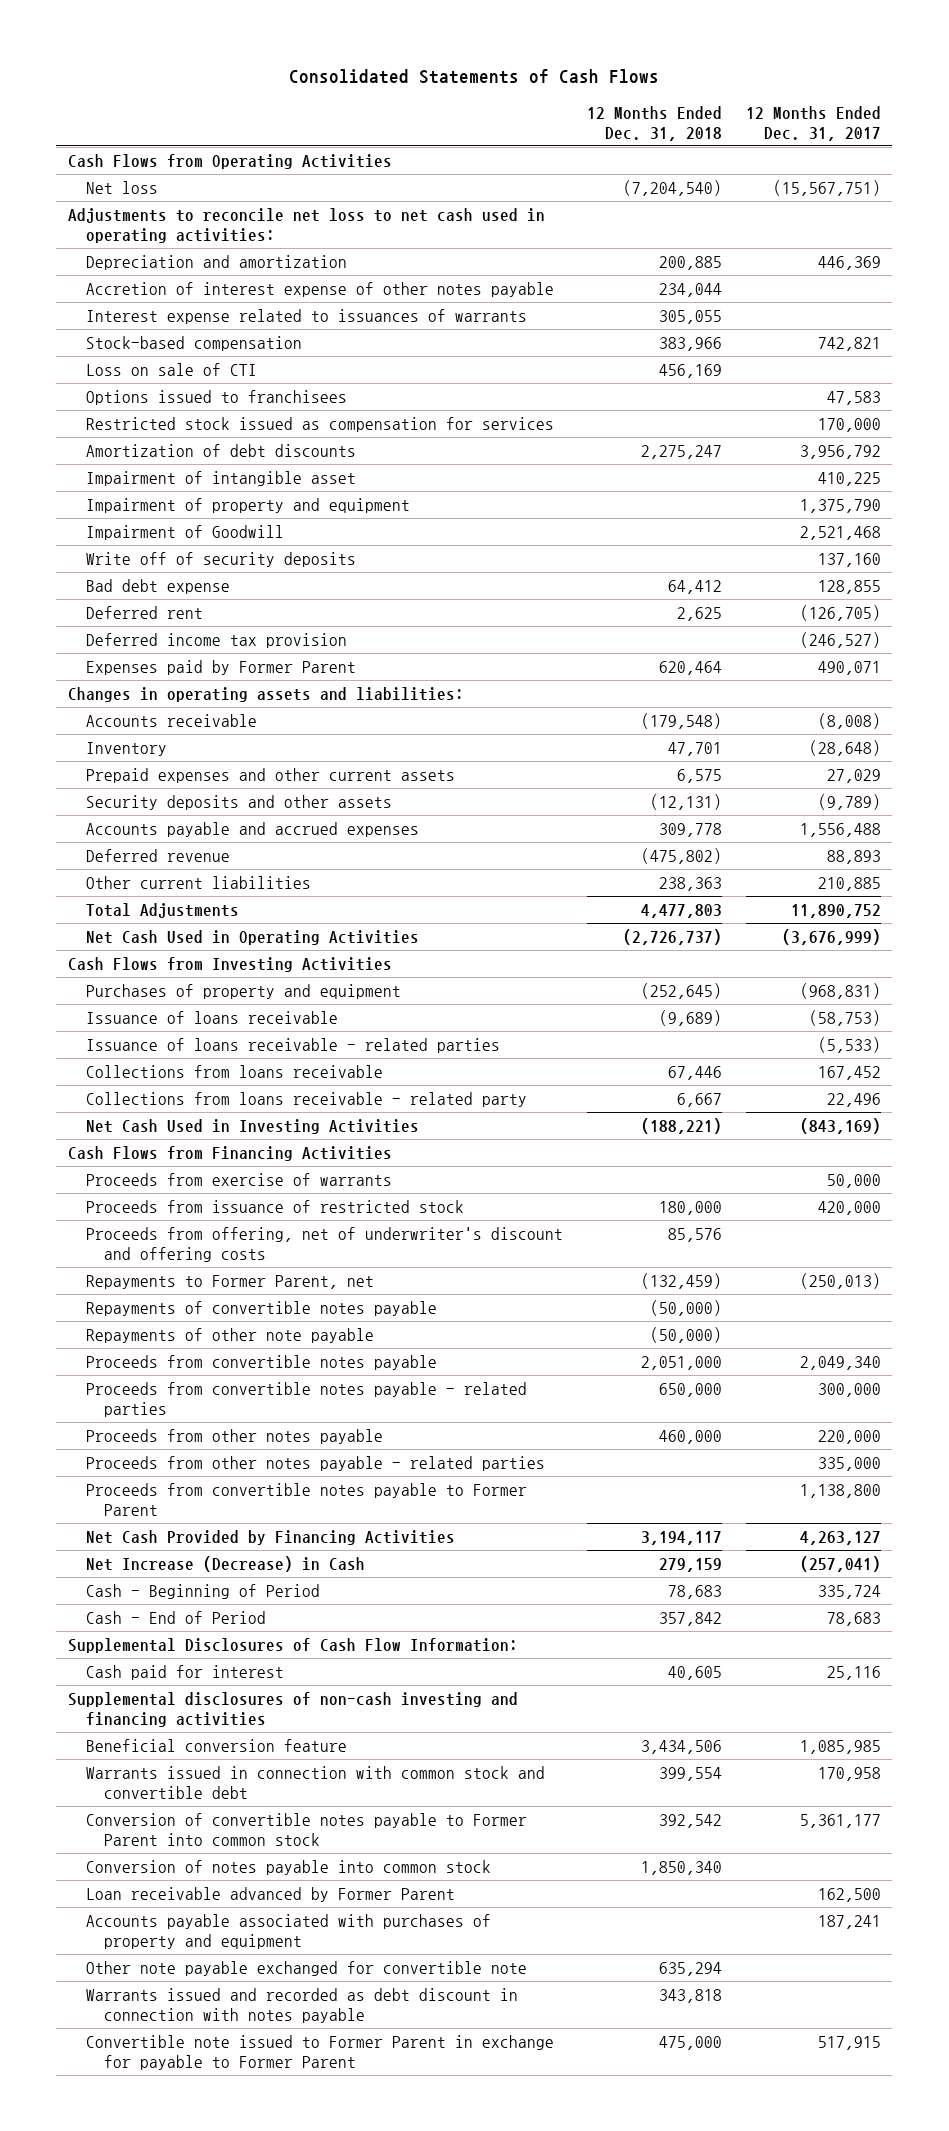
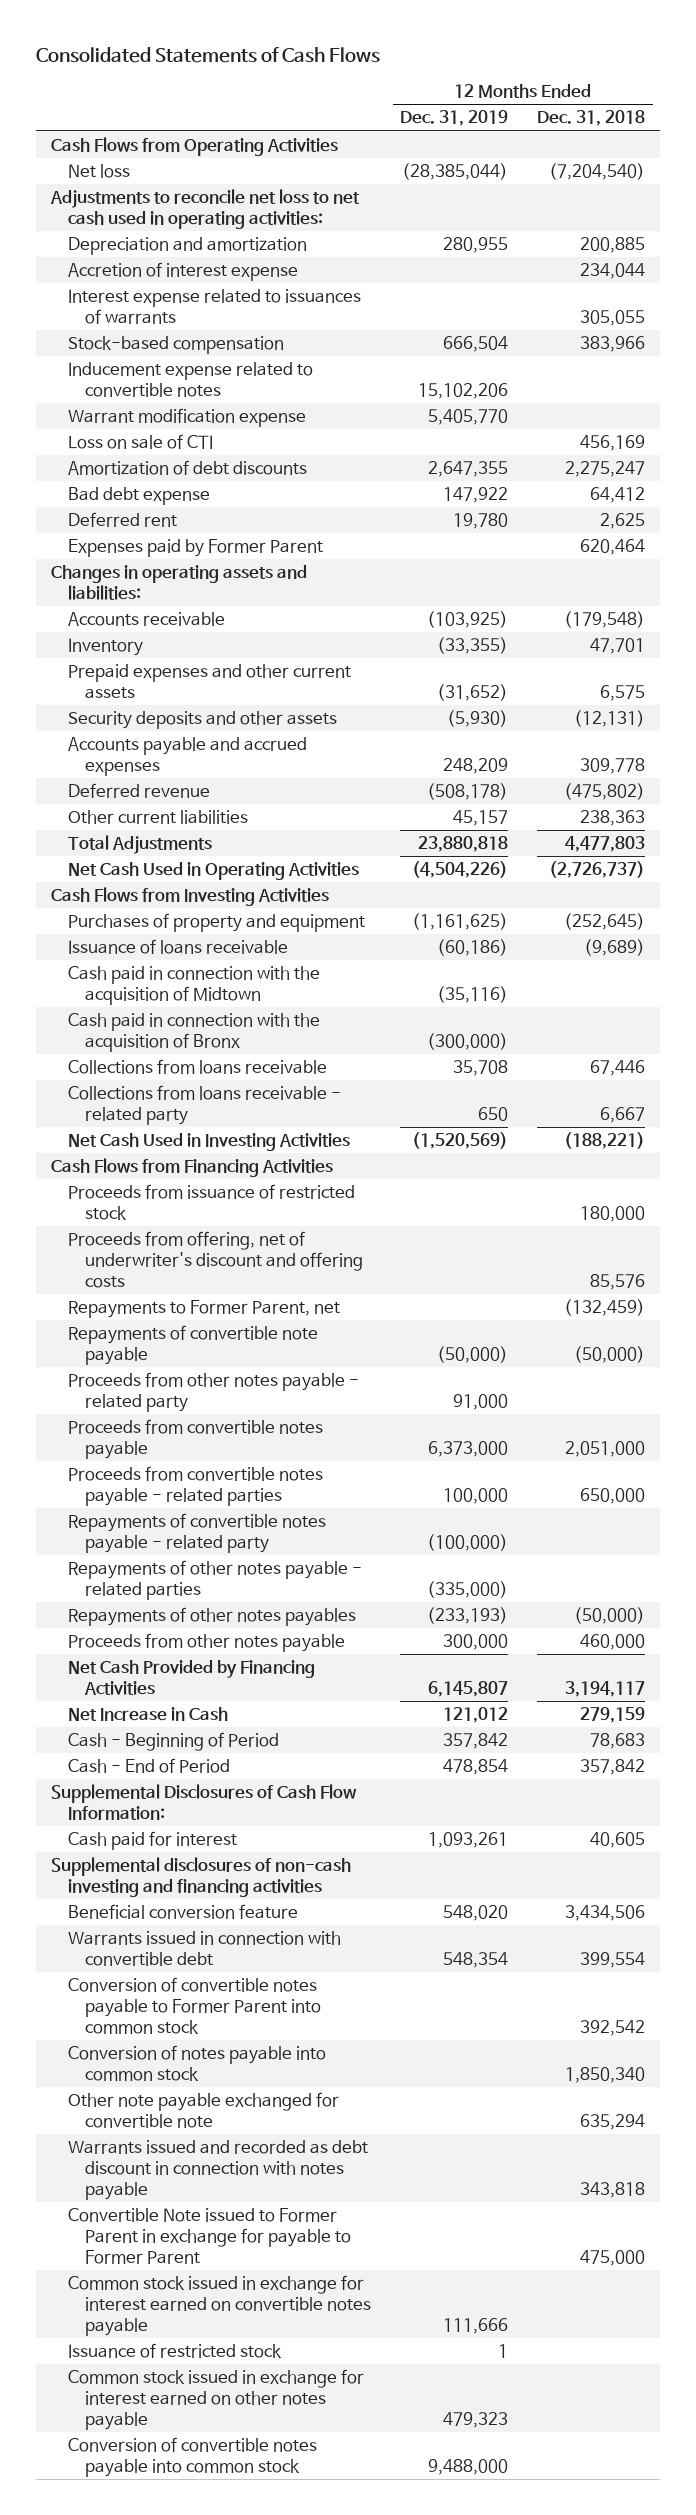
- | 12 Months Ended Dec. 31, 2018 | 12 Months Ended Dec. 31, 2017
+ | 12 Months Ended Dec. 31, 2019 | 12 Months Ended Dec. 31, 2018
- Accretion of interest expense of other notes payable | 234,044 |
+ Accretion of interest expense | | 234,044
+ Inducement expense related to convertible notes | 15,102,206 |
+ Warrant modification expense | 5,405,770 |
- Options issued to franchisees | | 47,583
- Restricted stock issued as compensation for services | | 170,000
- Impairment of intangible asset | | 410,225
- Impairment of property and equipment | | 1,375,790
- Impairment of Goodwill | | 2,521,468
- Write off of security deposits | | 137,160
- Deferred income tax provision | | (246,527)
- Issuance of loans receivable - related parties | | (5,533)
+ Cash paid in connection with the acquisition of Midtown | (35,116) |
+ Cash paid in connection with the acquisition of Bronx | (300,000) |
- Proceeds from exercise of warrants | | 50,000
- Repayments of convertible notes payable | (50,000) |
- Repayments of other note payable | (50,000) |
+ Repayments of convertible note payable | (50,000) | (50,000)
+ Proceeds from other notes payable - related party | 91,000 |
+ Repayments of convertible notes payable - related party | (100,000) |
+ Repayments of other notes payable - related parties | (335,000) |
+ Repayments of other notes payables | (233,193) | (50,000)
- Proceeds from other notes payable - related parties | | 335,000
- Proceeds from convertible notes payable to Former Parent | | 1,138,800
- Net Increase (Decrease) in Cash | 279,159 | (257,041)
+ Net Increase in Cash | 121,012 | 279,159
- Warrants issued in connection with common stock and convertible debt | 399,554 | 170,958
+ Warrants issued in connection with convertible debt | 548,354 | 399,554
- Loan receivable advanced by Former Parent | | 162,500
- Accounts payable associated with purchases of property and equipment | | 187,241
- Convertible note issued to Former Parent in exchange for payable to Former Parent | 475,000 | 517,915
+ Convertible Note issued to Former Parent in exchange for payable to Former Parent | | 475,000
+ Common stock issued in exchange for interest earned on convertible notes payable | 111,666 |
+ Issuance of restricted stock | 1 |
+ Common stock issued in exchange for interest earned on other notes payable | 479,323 |
+ Conversion of convertible notes payable into common stock | 9,488,000 |

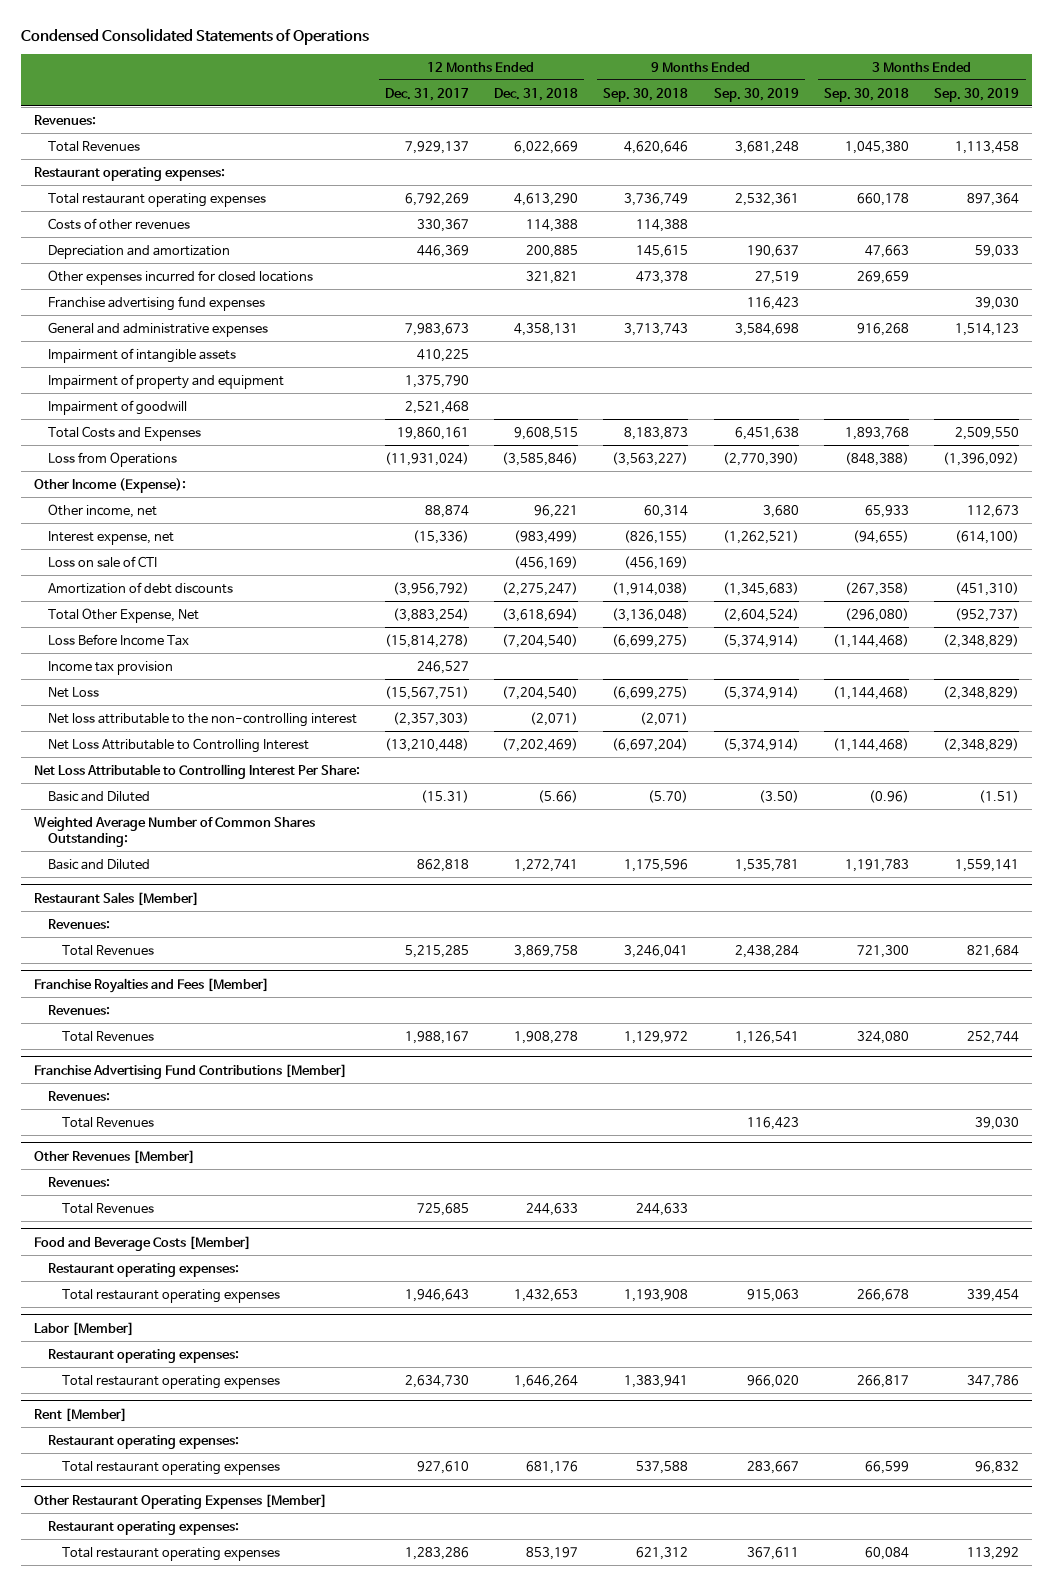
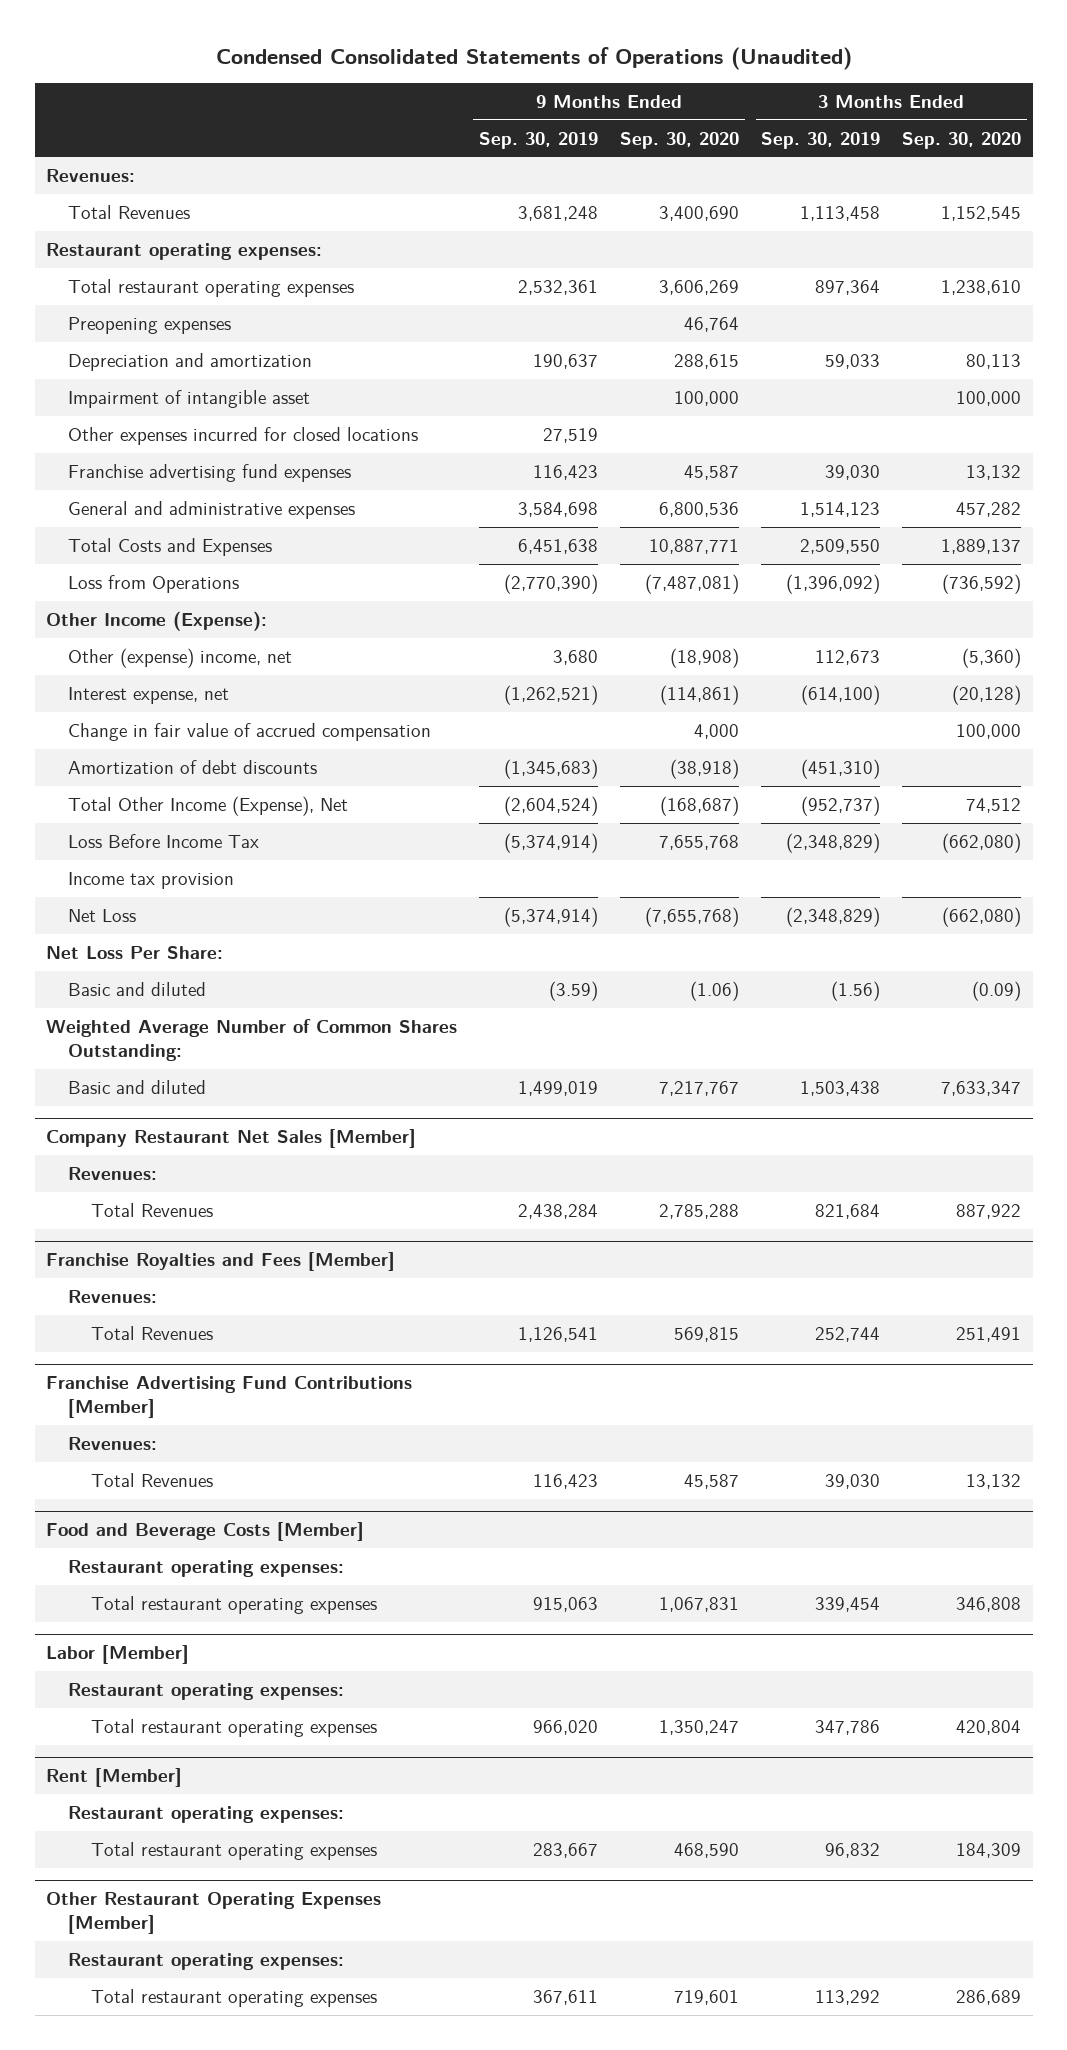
- Condensed Consolidated Statements of Operations
+ Condensed Consolidated Statements of Operations (Unaudited)
- | 12 Months Ended Dec. 31, 2017 | 12 Months Ended Dec. 31, 2018 | 9 Months Ended Sep. 30, 2018 | 9 Months Ended Sep. 30, 2019 | 3 Months Ended Sep. 30, 2018 | 3 Months Ended Sep. 30, 2019
+ | 9 Months Ended Sep. 30, 2019 | 9 Months Ended Sep. 30, 2020 | 3 Months Ended Sep. 30, 2019 | 3 Months Ended Sep. 30, 2020
- Costs of other revenues | 330,367 | 114,388 | 114,388 | | |
+ Preopening expenses | | 46,764 | |
+ Impairment of intangible asset | | 100,000 | | 100,000
- Impairment of intangible assets | 410,225 | | | | |
- Impairment of property and equipment | 1,375,790 | | | | |
- Impairment of goodwill | 2,521,468 | | | | |
- Other income, net | 88,874 | 96,221 | 60,314 | 3,680 | 65,933 | 112,673
+ Other (expense) income, net | 3,680 | (18,908) | 112,673 | (5,360)
- Loss on sale of CTI | | (456,169) | (456,169) | | |
+ Change in fair value of accrued compensation | | 4,000 | | 100,000
- Total Other Expense, Net | (3,883,254) | (3,618,694) | (3,136,048) | (2,604,524) | (296,080) | (952,737)
+ Total Other Income (Expense), Net | (2,604,524) | (168,687) | (952,737) | 74,512
- Net loss attributable to the non-controlling interest | (2,357,303) | (2,071) | (2,071) | | |
- Net Loss Attributable to Controlling Interest | (13,210,448) | (7,202,469) | (6,697,204) | (5,374,914) | (1,144,468) | (2,348,829)
- Net Loss Attributable to Controlling Interest Per Share:
- Basic and Diluted | (15.31) | (5.66) | (5.70) | (3.50) | (0.96) | (1.51)
+ Net Loss Per Share:
+ Basic and diluted | (3.59) | (1.06) | (1.56) | (0.09)
- Basic and Diluted | 862,818 | 1,272,741 | 1,175,596 | 1,535,781 | 1,191,783 | 1,559,141
- Restaurant Sales [Member]
+ Basic and diluted | 1,499,019 | 7,217,767 | 1,503,438 | 7,633,347
+ Company Restaurant Net Sales [Member]
- Other Revenues [Member]
- Revenues:
- Total Revenues | 725,685 | 244,633 | 244,633 | | |

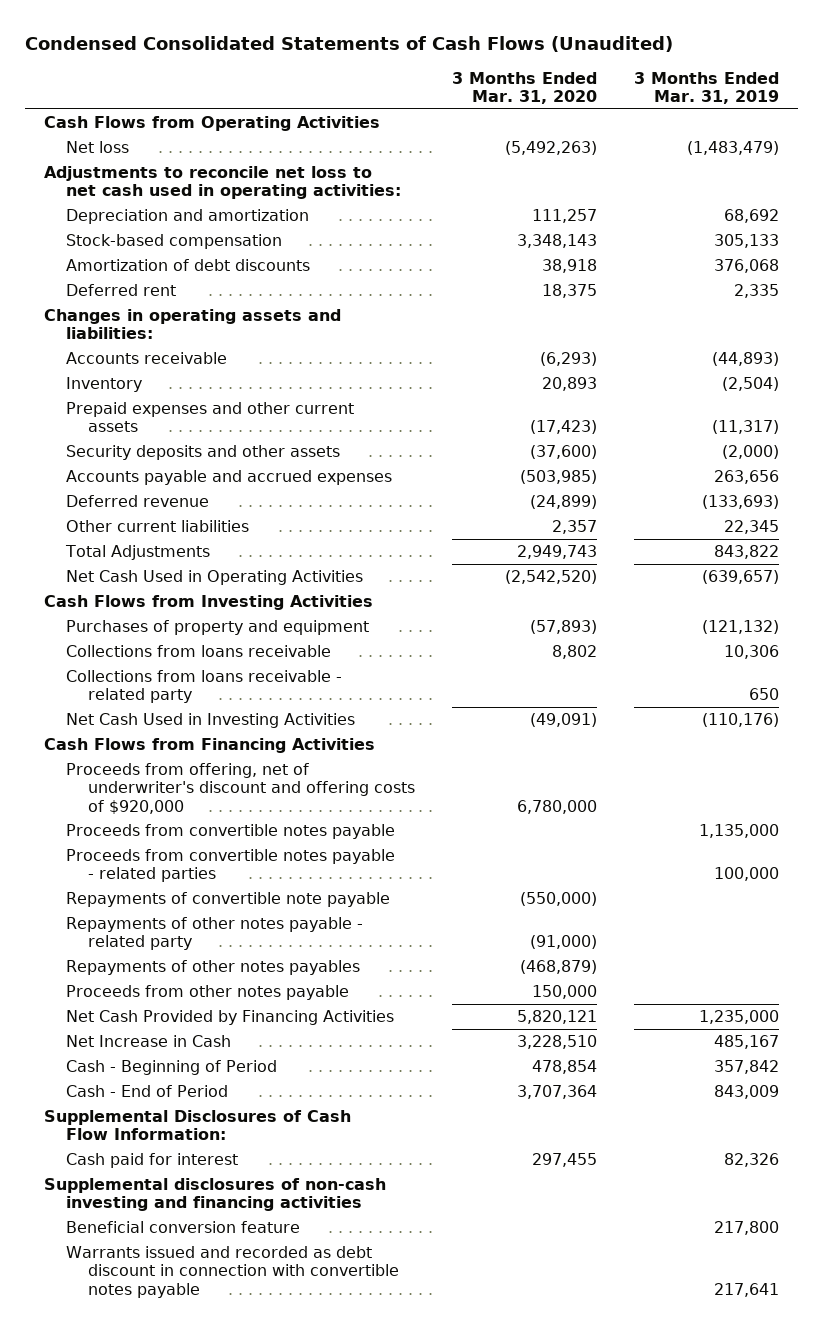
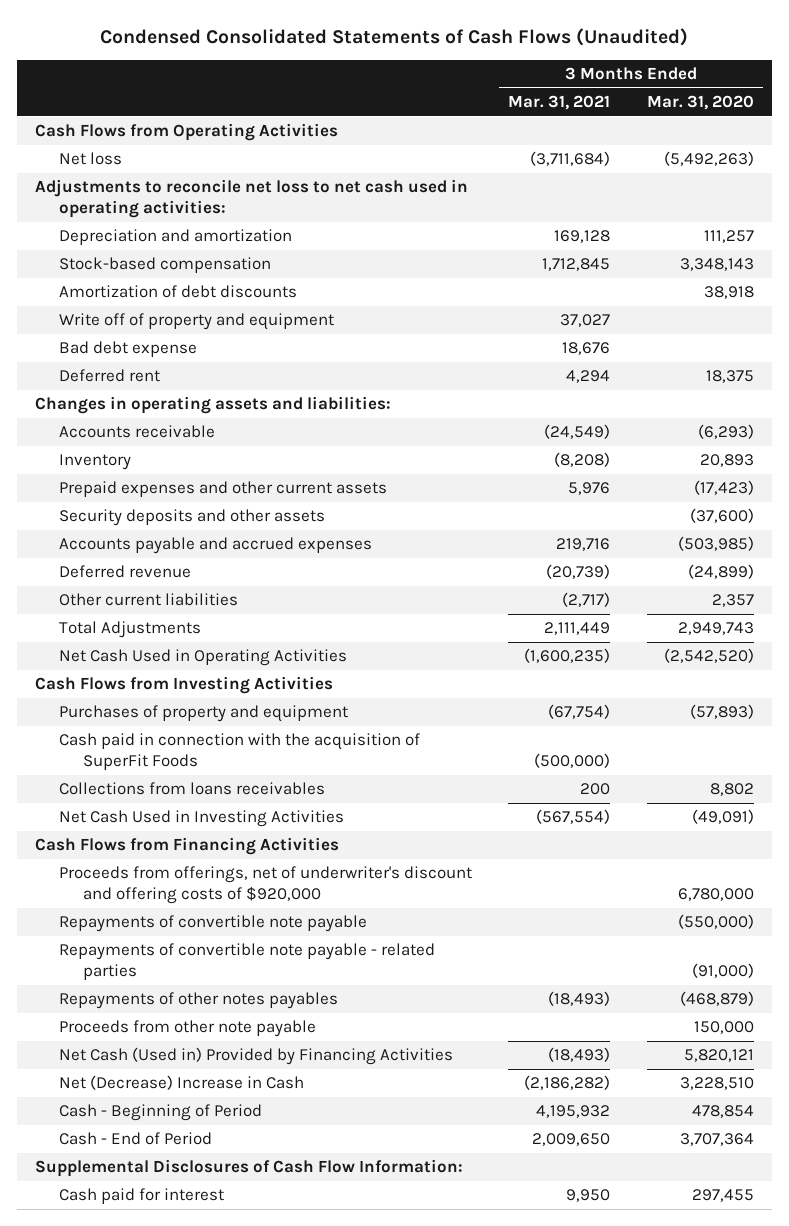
- | 3 Months Ended Mar. 31, 2020 | 3 Months Ended Mar. 31, 2019
+ | 3 Months Ended Mar. 31, 2021 | 3 Months Ended Mar. 31, 2020
+ Write off of property and equipment | 37,027 |
+ Bad debt expense | 18,676 |
- Collections from loans receivable | 8,802 | 10,306
- Collections from loans receivable - related party | | 650
+ Cash paid in connection with the acquisition of SuperFit Foods | (500,000) |
+ Collections from loans receivables | 200 | 8,802
- Proceeds from offering, net of underwriter's discount and offering costs of $920,000 | 6,780,000 |
- Proceeds from convertible notes payable | | 1,135,000
- Proceeds from convertible notes payable - related parties | | 100,000
+ Proceeds from offerings, net of underwriter's discount and offering costs of $920,000 | | 6,780,000
- Repayments of other notes payable - related party | (91,000) |
+ Repayments of convertible note payable - related parties | | (91,000)
- Proceeds from other notes payable | 150,000 |
- Net Cash Provided by Financing Activities | 5,820,121 | 1,235,000
- Net Increase in Cash | 3,228,510 | 485,167
+ Proceeds from other note payable | | 150,000
+ Net Cash (Used in) Provided by Financing Activities | (18,493) | 5,820,121
+ Net (Decrease) Increase in Cash | (2,186,282) | 3,228,510
- Supplemental disclosures of non-cash investing and financing activities
- Beneficial conversion feature | | 217,800
- Warrants issued and recorded as debt discount in connection with convertible notes payable | | 217,641

